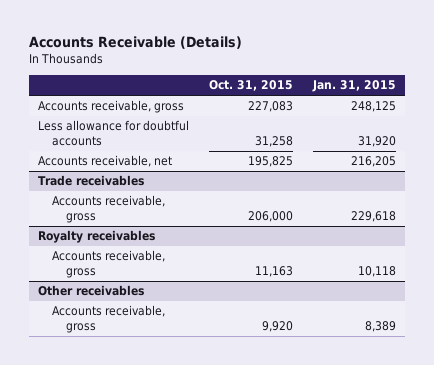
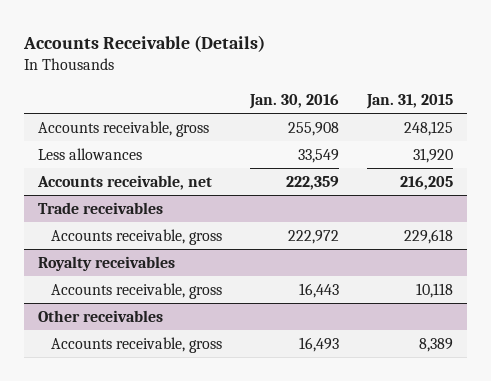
- | Oct. 31, 2015 | Jan. 31, 2015
+ | Jan. 30, 2016 | Jan. 31, 2015
- Less allowance for doubtful accounts | 31,258 | 31,920
+ Less allowances | 33,549 | 31,920

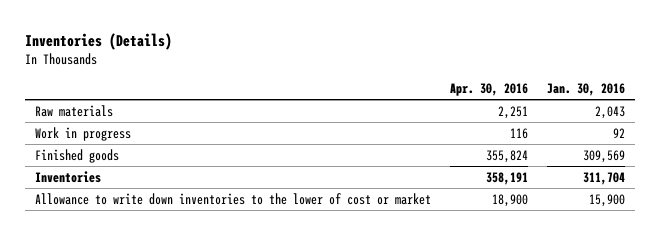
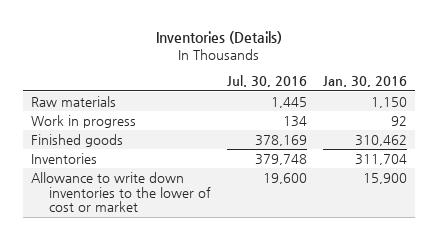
- | Apr. 30, 2016 | Jan. 30, 2016
+ | Jul. 30, 2016 | Jan. 30, 2016
- Raw materials | 2,251 | 2,043
+ Raw materials | 1,445 | 1,150
- Finished goods | 355,824 | 309,569
+ Finished goods | 378,169 | 310,462

